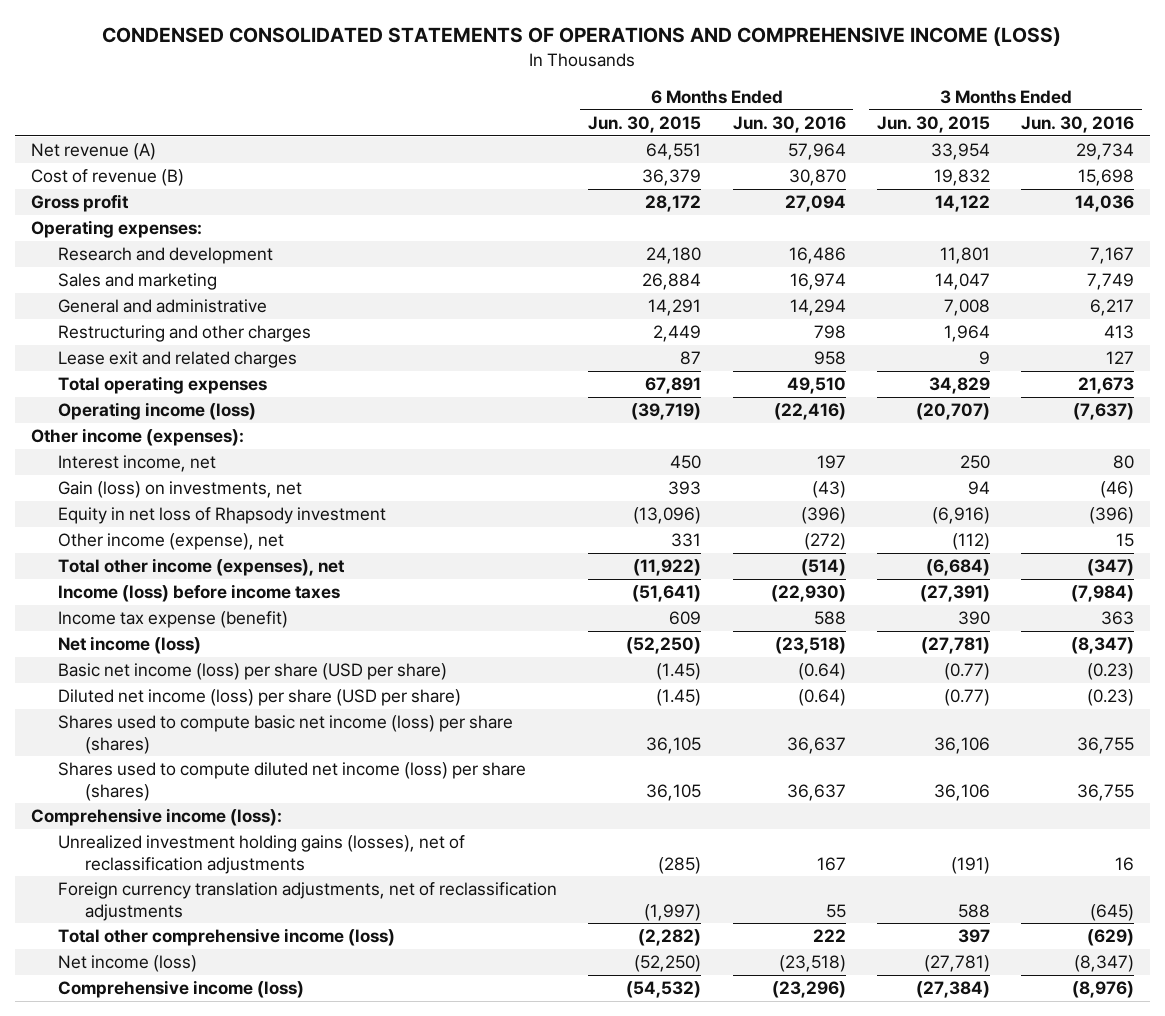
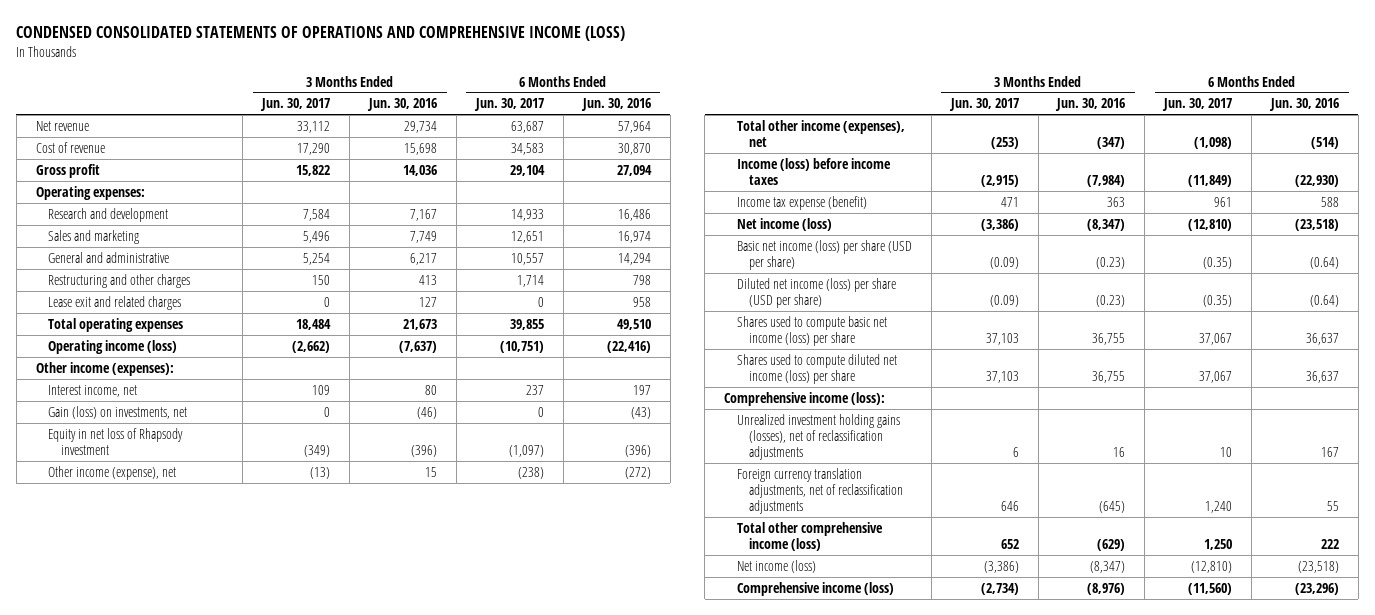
- | 6 Months Ended Jun. 30, 2015 | 6 Months Ended Jun. 30, 2016 | 3 Months Ended Jun. 30, 2015 | 3 Months Ended Jun. 30, 2016
+ | 3 Months Ended Jun. 30, 2017 | 3 Months Ended Jun. 30, 2016 | 6 Months Ended Jun. 30, 2017 | 6 Months Ended Jun. 30, 2016
- Net revenue (A) | 64,551 | 57,964 | 33,954 | 29,734
- Cost of revenue (B) | 36,379 | 30,870 | 19,832 | 15,698
+ Net revenue | 33,112 | 29,734 | 63,687 | 57,964
+ Cost of revenue | 17,290 | 15,698 | 34,583 | 30,870
- Shares used to compute basic net income (loss) per share (shares) | 36,105 | 36,637 | 36,106 | 36,755
- Shares used to compute diluted net income (loss) per share (shares) | 36,105 | 36,637 | 36,106 | 36,755
+ Shares used to compute basic net income (loss) per share | 37,103 | 36,755 | 37,067 | 36,637
+ Shares used to compute diluted net income (loss) per share | 37,103 | 36,755 | 37,067 | 36,637

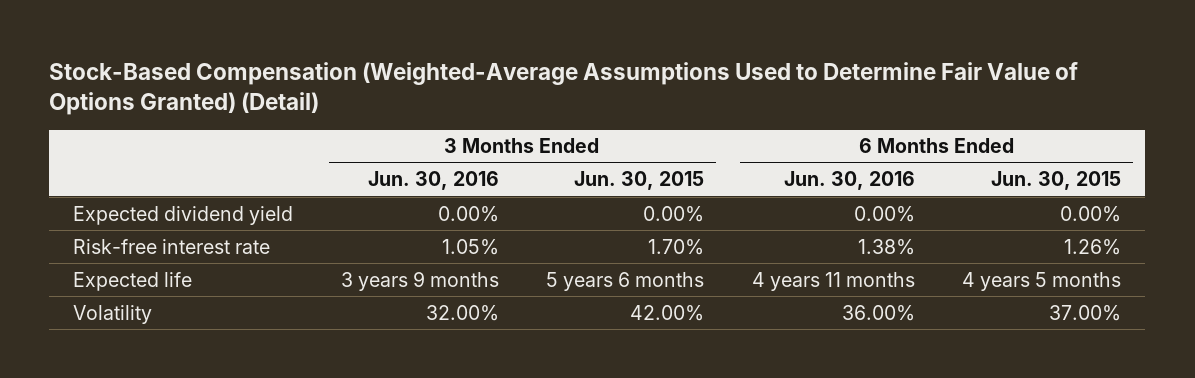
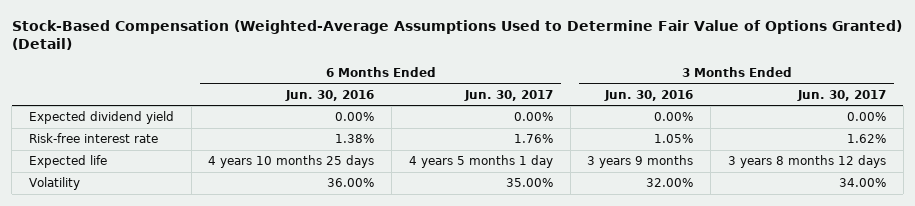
- | 3 Months Ended Jun. 30, 2016 | 3 Months Ended Jun. 30, 2015 | 6 Months Ended Jun. 30, 2016 | 6 Months Ended Jun. 30, 2015
+ | 6 Months Ended Jun. 30, 2016 | 6 Months Ended Jun. 30, 2017 | 3 Months Ended Jun. 30, 2016 | 3 Months Ended Jun. 30, 2017
- Expected life | 3 years 9 months | 5 years 6 months | 4 years 11 months | 4 years 5 months
+ Expected life | 4 years 10 months 25 days | 4 years 5 months 1 day | 3 years 9 months | 3 years 8 months 12 days

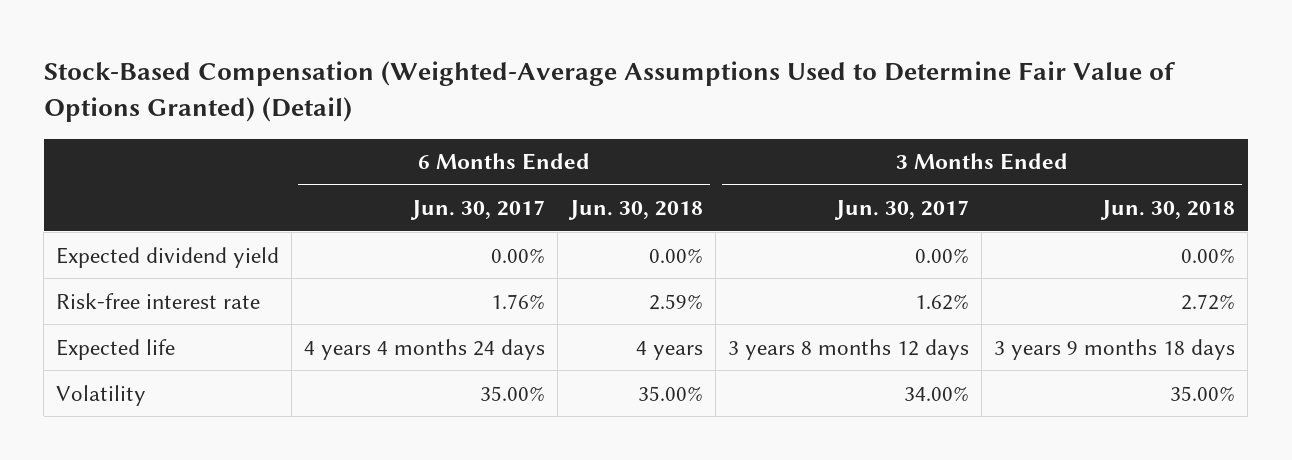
- | 6 Months Ended Jun. 30, 2016 | 6 Months Ended Jun. 30, 2017 | 3 Months Ended Jun. 30, 2016 | 3 Months Ended Jun. 30, 2017
+ | 6 Months Ended Jun. 30, 2017 | 6 Months Ended Jun. 30, 2018 | 3 Months Ended Jun. 30, 2017 | 3 Months Ended Jun. 30, 2018
- Expected life | 4 years 10 months 25 days | 4 years 5 months 1 day | 3 years 9 months | 3 years 8 months 12 days
+ Expected life | 4 years 4 months 24 days | 4 years | 3 years 8 months 12 days | 3 years 9 months 18 days

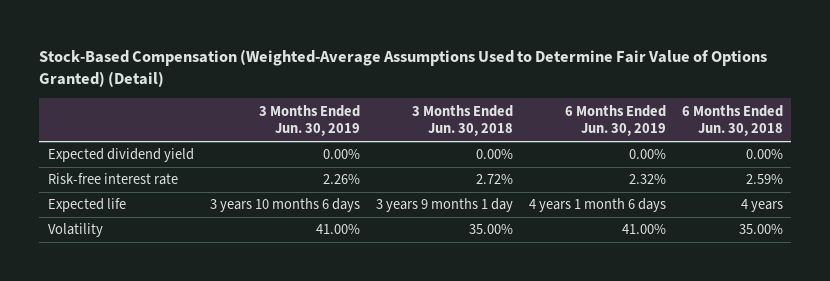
- | 6 Months Ended Jun. 30, 2017 | 6 Months Ended Jun. 30, 2018 | 3 Months Ended Jun. 30, 2017 | 3 Months Ended Jun. 30, 2018
+ | 3 Months Ended Jun. 30, 2019 | 3 Months Ended Jun. 30, 2018 | 6 Months Ended Jun. 30, 2019 | 6 Months Ended Jun. 30, 2018
- Expected life | 4 years 4 months 24 days | 4 years | 3 years 8 months 12 days | 3 years 9 months 18 days
+ Expected life | 3 years 10 months 6 days | 3 years 9 months 1 day | 4 years 1 month 6 days | 4 years

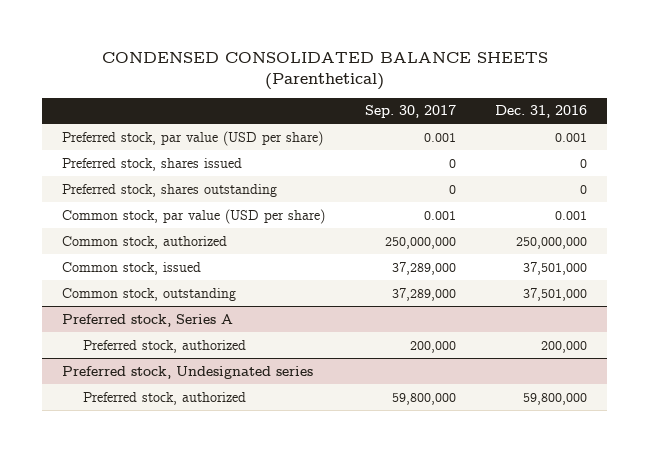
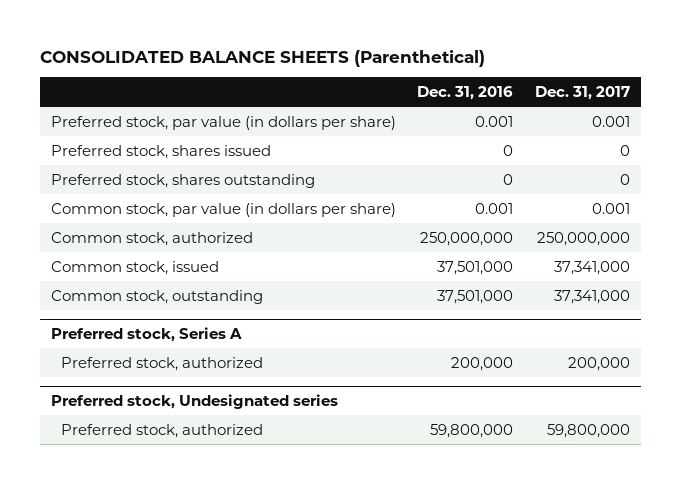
- CONDENSED CONSOLIDATED BALANCE SHEETS (Parenthetical)
+ CONSOLIDATED BALANCE SHEETS (Parenthetical)
- | Sep. 30, 2017 | Dec. 31, 2016
+ | Dec. 31, 2016 | Dec. 31, 2017
- Preferred stock, par value (USD per share) | 0.001 | 0.001
+ Preferred stock, par value (in dollars per share) | 0.001 | 0.001
- Common stock, par value (USD per share) | 0.001 | 0.001
+ Common stock, par value (in dollars per share) | 0.001 | 0.001

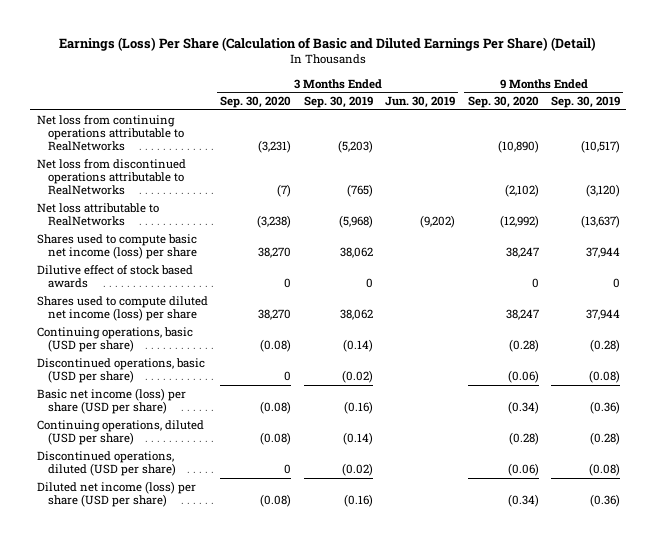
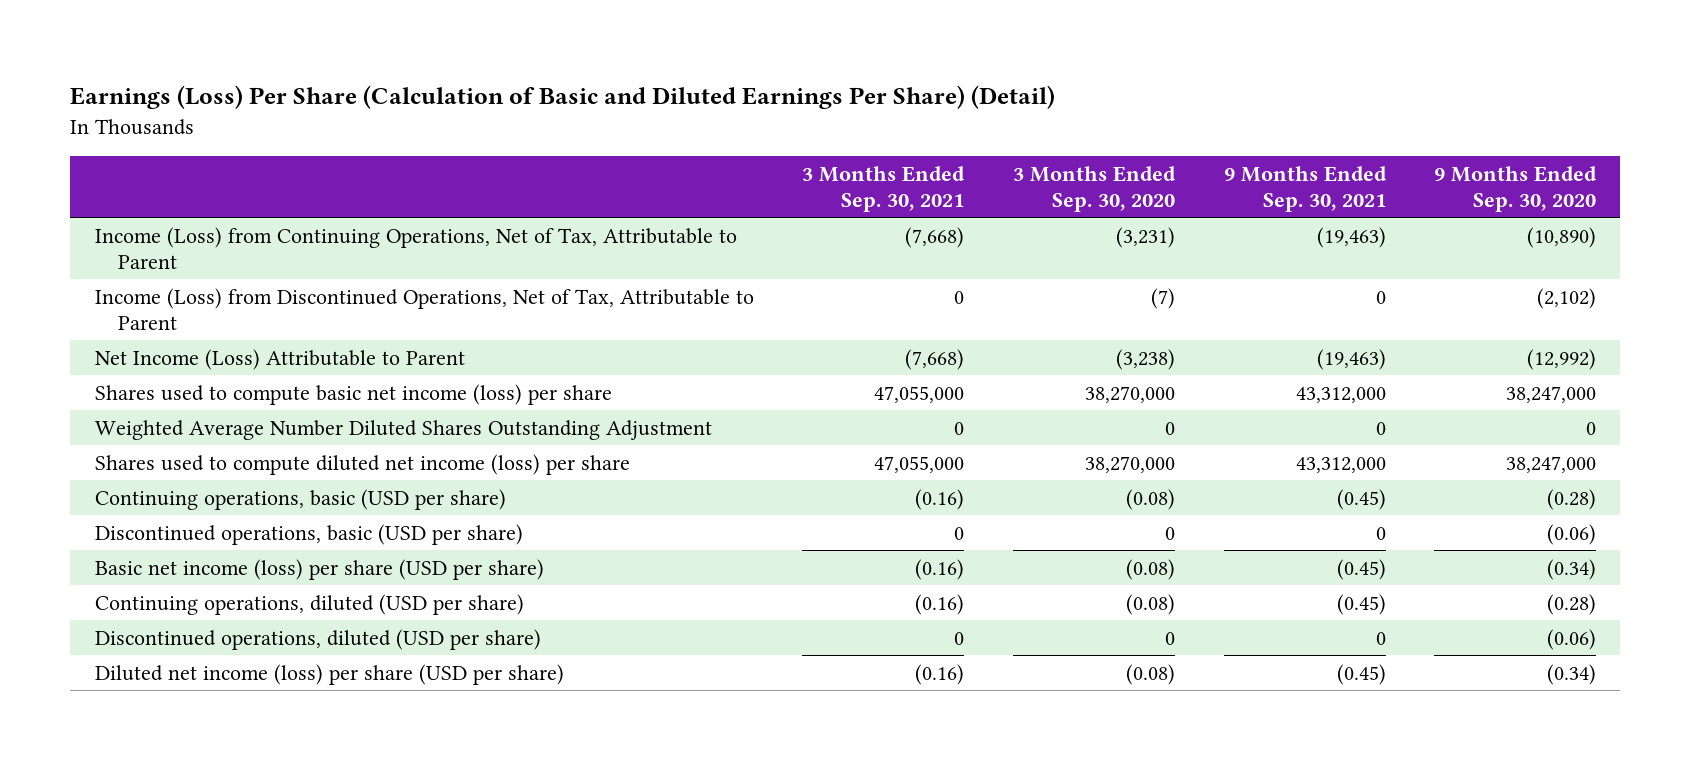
- | 3 Months Ended Sep. 30, 2020 | 3 Months Ended Sep. 30, 2019 | 3 Months Ended Jun. 30, 2019 | 9 Months Ended Sep. 30, 2020 | 9 Months Ended Sep. 30, 2019
+ | 3 Months Ended Sep. 30, 2021 | 3 Months Ended Sep. 30, 2020 | 9 Months Ended Sep. 30, 2021 | 9 Months Ended Sep. 30, 2020
- Net loss from continuing operations attributable to RealNetworks | (3,231) | (5,203) | | (10,890) | (10,517)
- Net loss from discontinued operations attributable to RealNetworks | (7) | (765) | | (2,102) | (3,120)
- Net loss attributable to RealNetworks | (3,238) | (5,968) | (9,202) | (12,992) | (13,637)
- Shares used to compute basic net income (loss) per share | 38,270 | 38,062 | | 38,247 | 37,944
- Dilutive effect of stock based awards | 0 | 0 | | 0 | 0
- Shares used to compute diluted net income (loss) per share | 38,270 | 38,062 | | 38,247 | 37,944
+ Income (Loss) from Continuing Operations, Net of Tax, Attributable to Parent | (7,668) | (3,231) | (19,463) | (10,890)
+ Income (Loss) from Discontinued Operations, Net of Tax, Attributable to Parent | 0 | (7) | 0 | (2,102)
+ Net Income (Loss) Attributable to Parent | (7,668) | (3,238) | (19,463) | (12,992)
+ Shares used to compute basic net income (loss) per share | 47,055,000 | 38,270,000 | 43,312,000 | 38,247,000
+ Weighted Average Number Diluted Shares Outstanding Adjustment | 0 | 0 | 0 | 0
+ Shares used to compute diluted net income (loss) per share | 47,055,000 | 38,270,000 | 43,312,000 | 38,247,000

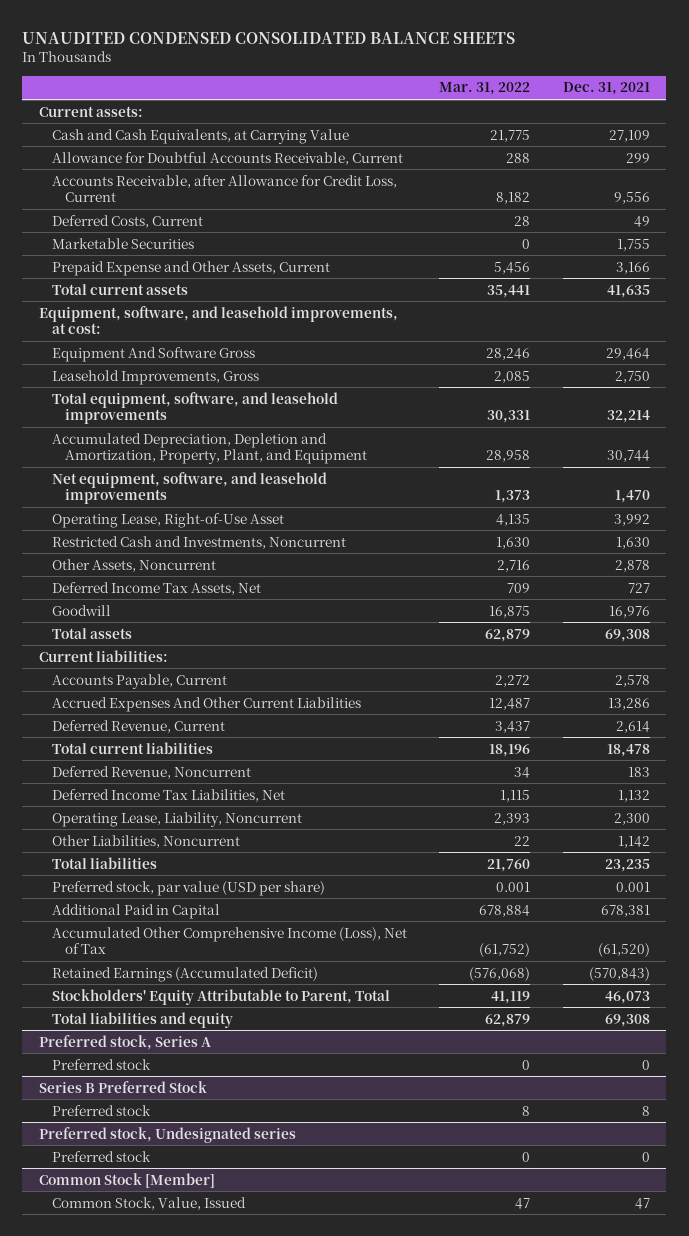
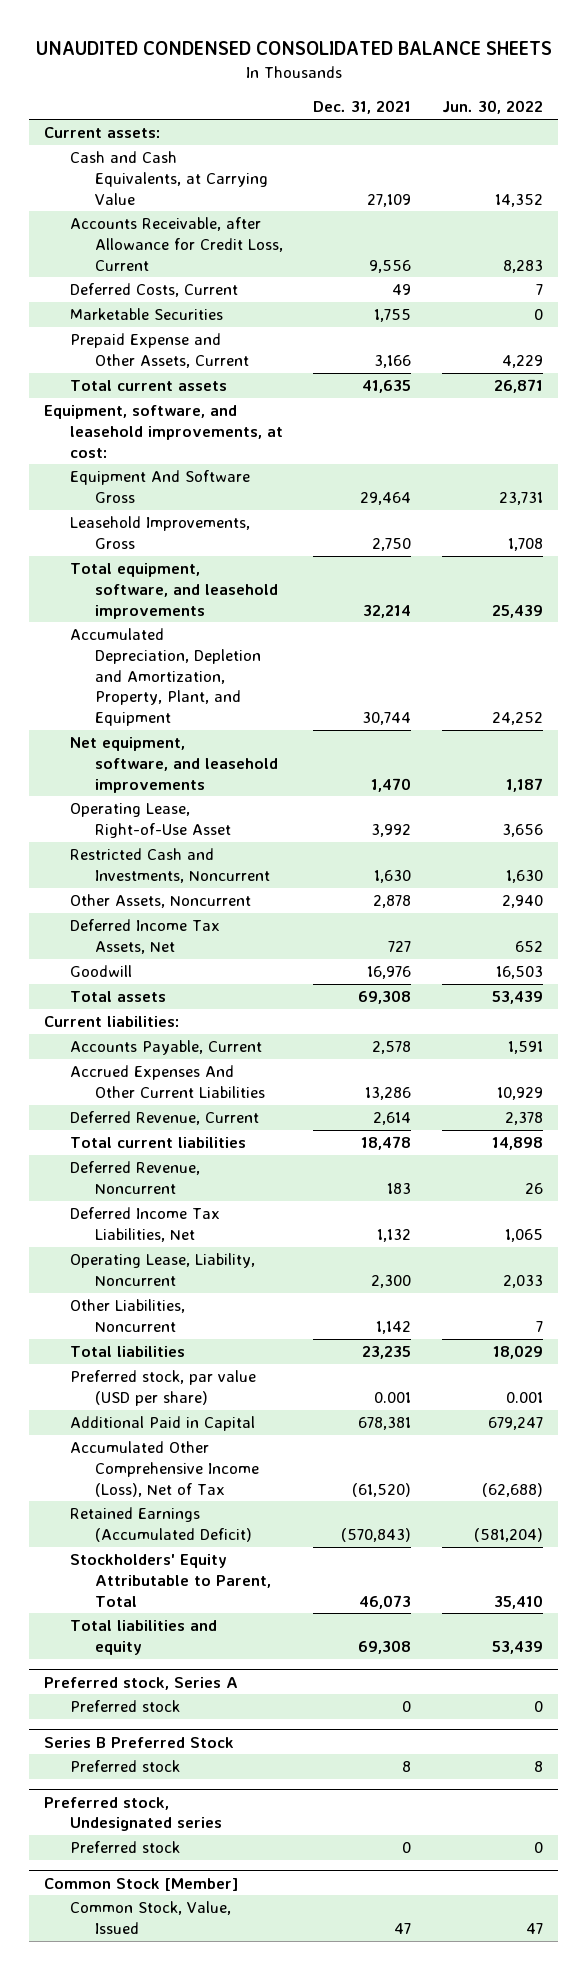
- | Mar. 31, 2022 | Dec. 31, 2021
+ | Dec. 31, 2021 | Jun. 30, 2022
- Allowance for Doubtful Accounts Receivable, Current | 288 | 299

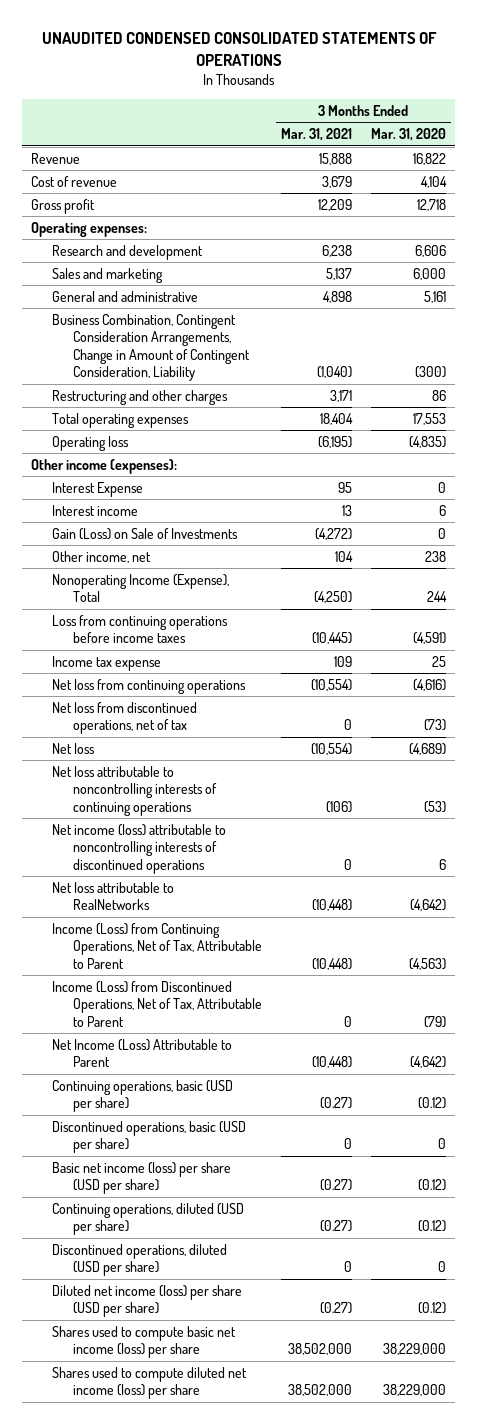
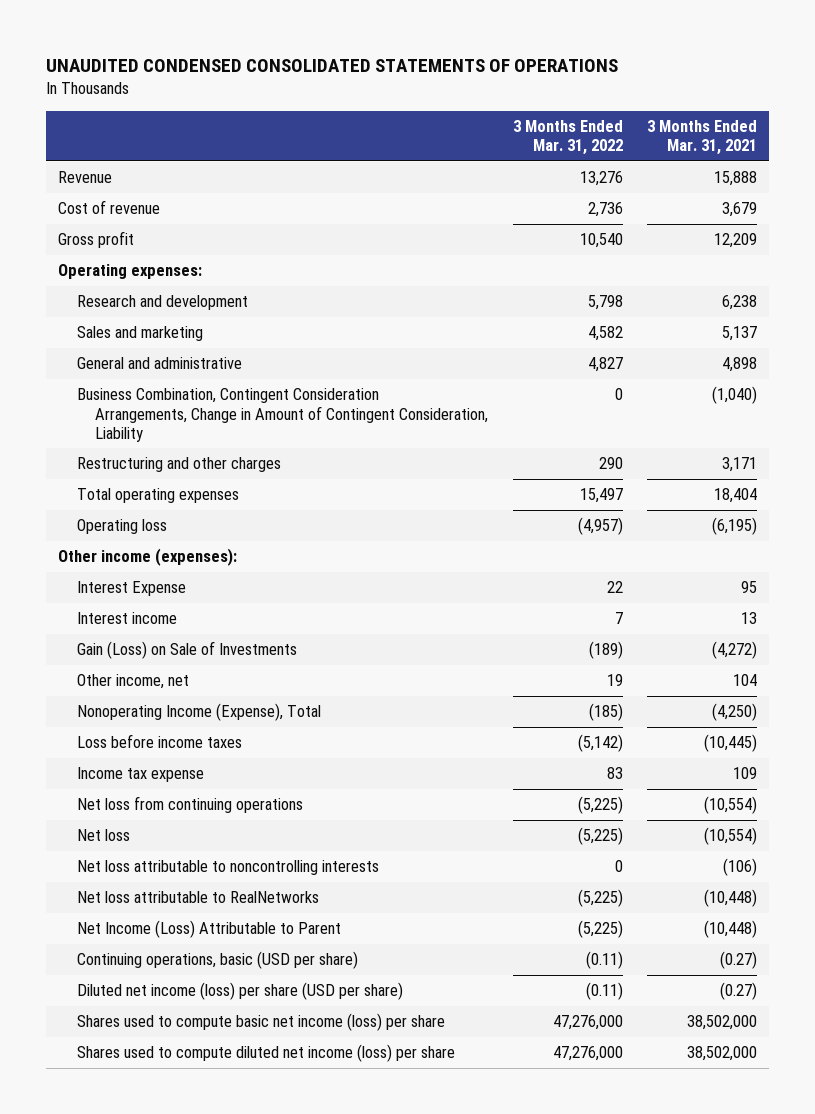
- | 3 Months Ended Mar. 31, 2021 | 3 Months Ended Mar. 31, 2020
+ | 3 Months Ended Mar. 31, 2022 | 3 Months Ended Mar. 31, 2021
- Loss from continuing operations before income taxes | (10,445) | (4,591)
+ Loss before income taxes | (5,142) | (10,445)
- Net loss from discontinued operations, net of tax | 0 | (73)
- Net loss attributable to noncontrolling interests of continuing operations | (106) | (53)
- Net income (loss) attributable to noncontrolling interests of discontinued operations | 0 | 6
+ Net loss attributable to noncontrolling interests | 0 | (106)
- Income (Loss) from Continuing Operations, Net of Tax, Attributable to Parent | (10,448) | (4,563)
- Income (Loss) from Discontinued Operations, Net of Tax, Attributable to Parent | 0 | (79)
- Discontinued operations, basic (USD per share) | 0 | 0
- Basic net income (loss) per share (USD per share) | (0.27) | (0.12)
- Continuing operations, diluted (USD per share) | (0.27) | (0.12)
- Discontinued operations, diluted (USD per share) | 0 | 0

